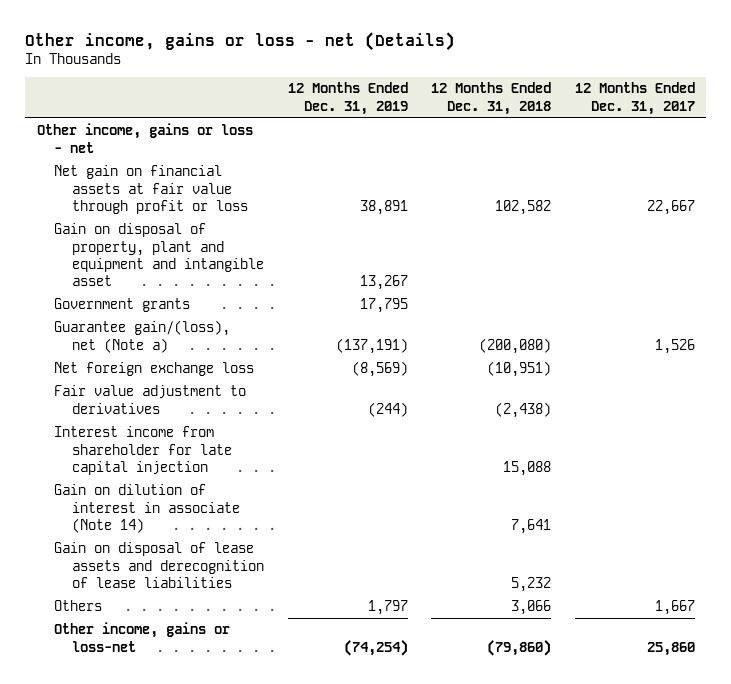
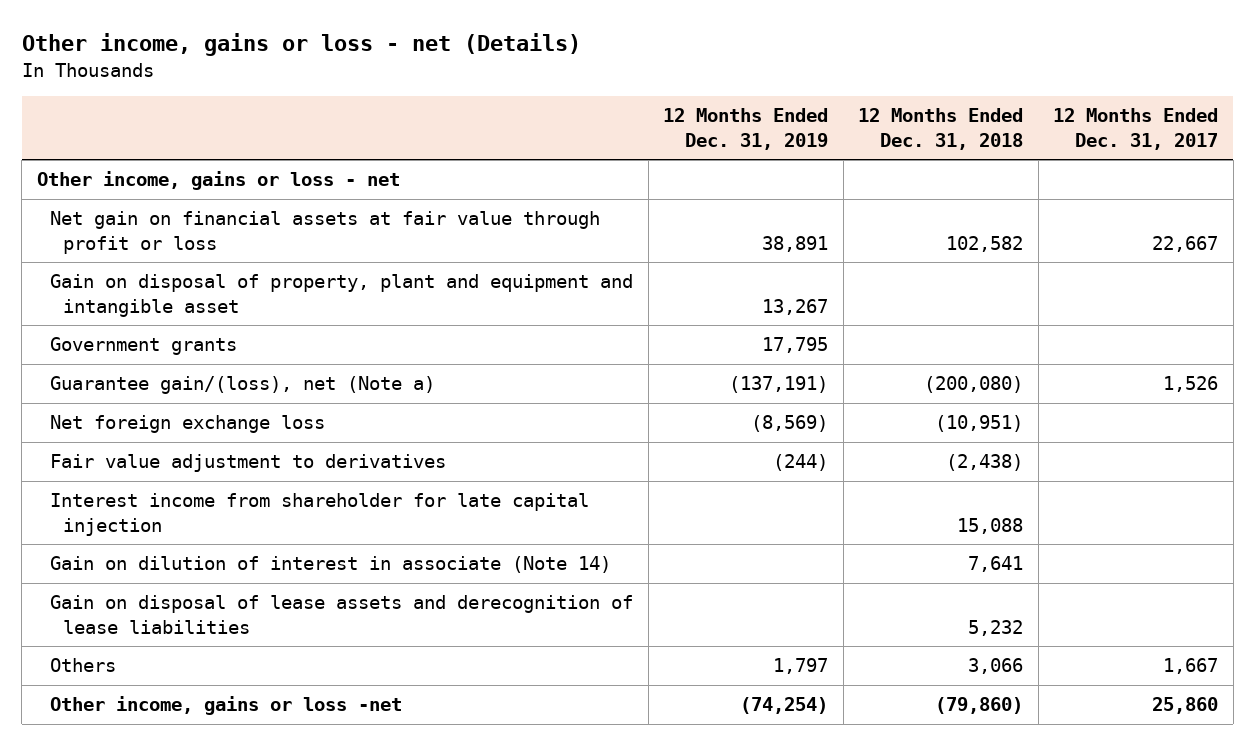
- Other income, gains or loss-net | (74,254) | (79,860) | 25,860
+ Other income, gains or loss -net | (74,254) | (79,860) | 25,860

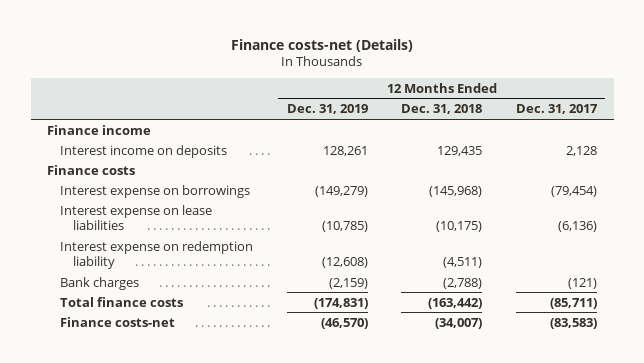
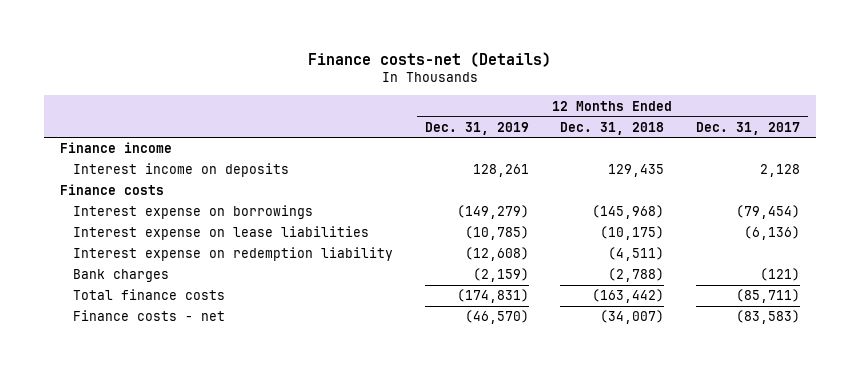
- Finance costs-net | (46,570) | (34,007) | (83,583)
+ Finance costs - net | (46,570) | (34,007) | (83,583)

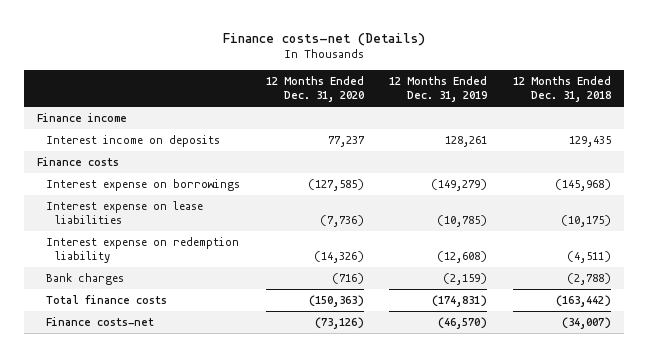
- | 12 Months Ended Dec. 31, 2019 | 12 Months Ended Dec. 31, 2018 | 12 Months Ended Dec. 31, 2017
+ | 12 Months Ended Dec. 31, 2020 | 12 Months Ended Dec. 31, 2019 | 12 Months Ended Dec. 31, 2018
- Finance costs - net | (46,570) | (34,007) | (83,583)
+ Finance costs-net | (73,126) | (46,570) | (34,007)

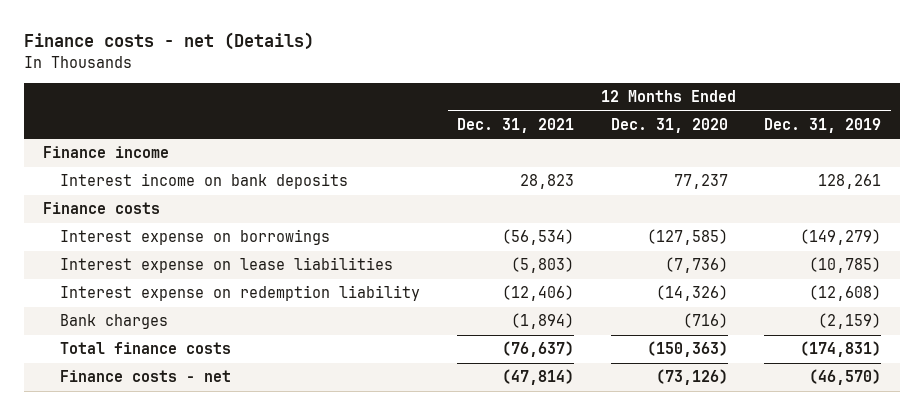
- Finance costs-net (Details)
+ Finance costs - net (Details)
- | 12 Months Ended Dec. 31, 2020 | 12 Months Ended Dec. 31, 2019 | 12 Months Ended Dec. 31, 2018
+ | 12 Months Ended Dec. 31, 2021 | 12 Months Ended Dec. 31, 2020 | 12 Months Ended Dec. 31, 2019
- Interest income on deposits | 77,237 | 128,261 | 129,435
+ Interest income on bank deposits | 28,823 | 77,237 | 128,261
- Finance costs-net | (73,126) | (46,570) | (34,007)
+ Finance costs - net | (47,814) | (73,126) | (46,570)

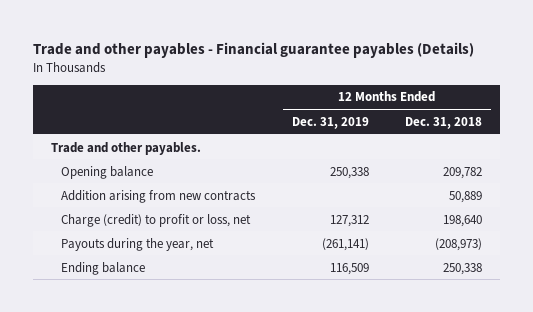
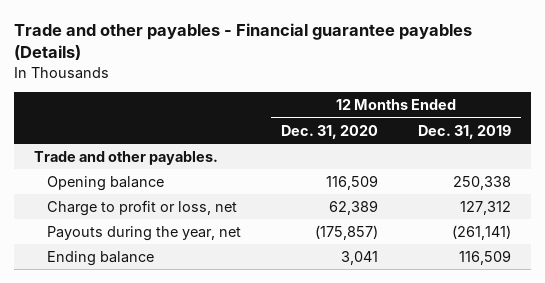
- | 12 Months Ended Dec. 31, 2019 | 12 Months Ended Dec. 31, 2018
+ | 12 Months Ended Dec. 31, 2020 | 12 Months Ended Dec. 31, 2019
- Addition arising from new contracts | | 50,889
- Charge (credit) to profit or loss, net | 127,312 | 198,640
+ Charge to profit or loss, net | 62,389 | 127,312

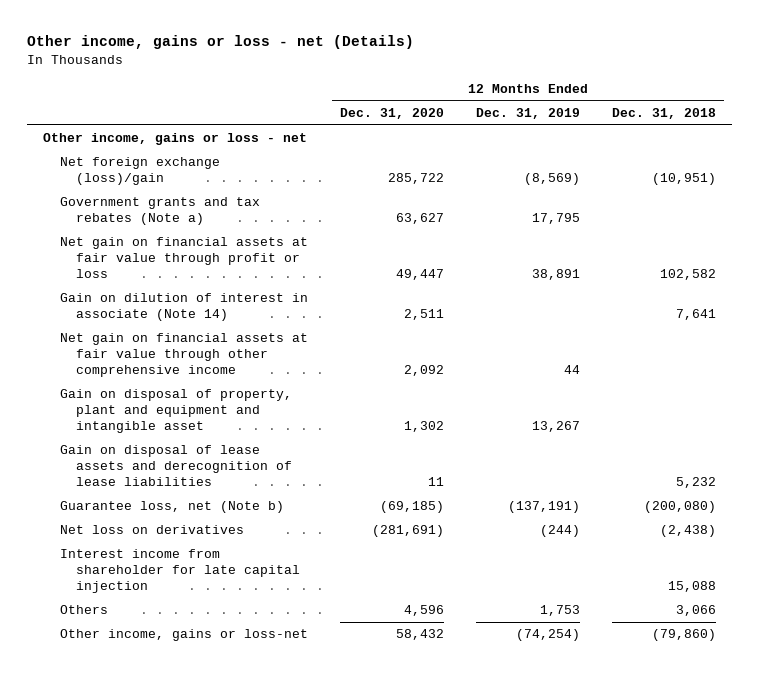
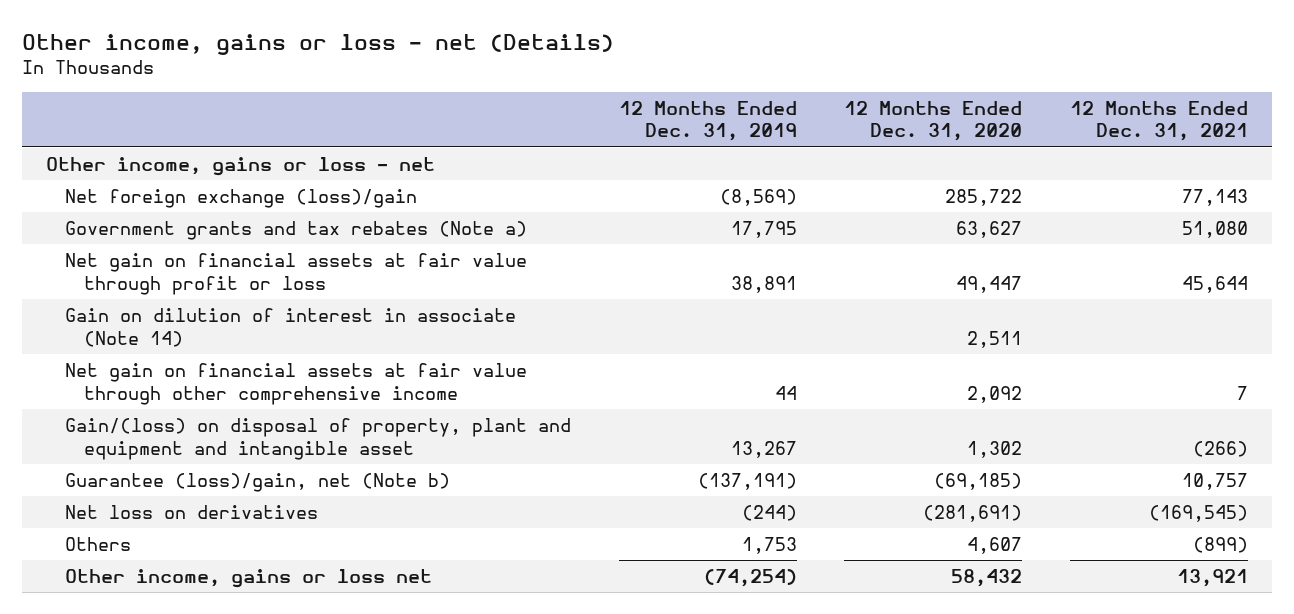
- | 12 Months Ended Dec. 31, 2020 | 12 Months Ended Dec. 31, 2019 | 12 Months Ended Dec. 31, 2018
+ | 12 Months Ended Dec. 31, 2019 | 12 Months Ended Dec. 31, 2020 | 12 Months Ended Dec. 31, 2021
- Gain on disposal of property, plant and equipment and intangible asset | 1,302 | 13,267 |
- Gain on disposal of lease assets and derecognition of lease liabilities | 11 | | 5,232
- Guarantee loss, net (Note b) | (69,185) | (137,191) | (200,080)
+ Gain/(loss) on disposal of property, plant and equipment and intangible asset | 13,267 | 1,302 | (266)
+ Guarantee (loss)/gain, net (Note b) | (137,191) | (69,185) | 10,757
- Interest income from shareholder for late capital injection | | | 15,088
- Others | 4,596 | 1,753 | 3,066
- Other income, gains or loss-net | 58,432 | (74,254) | (79,860)
+ Others | 1,753 | 4,607 | (899)
+ Other income, gains or loss net | (74,254) | 58,432 | 13,921

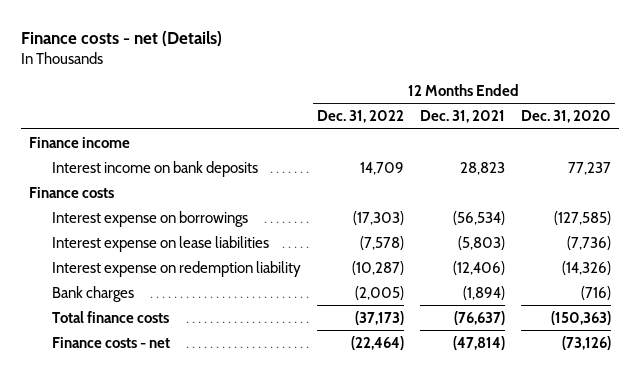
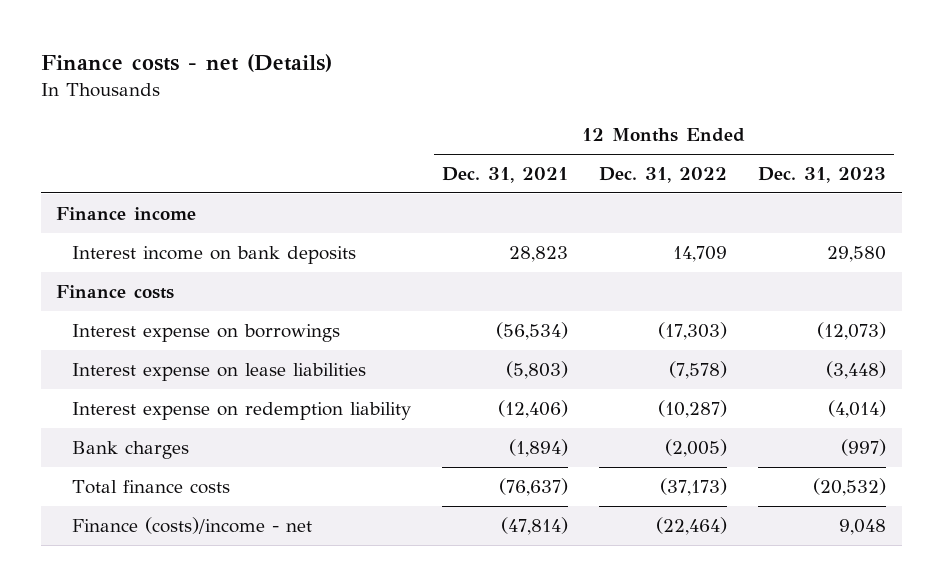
- | 12 Months Ended Dec. 31, 2022 | 12 Months Ended Dec. 31, 2021 | 12 Months Ended Dec. 31, 2020
+ | 12 Months Ended Dec. 31, 2021 | 12 Months Ended Dec. 31, 2022 | 12 Months Ended Dec. 31, 2023
- Finance costs - net | (22,464) | (47,814) | (73,126)
+ Finance (costs)/income - net | (47,814) | (22,464) | 9,048

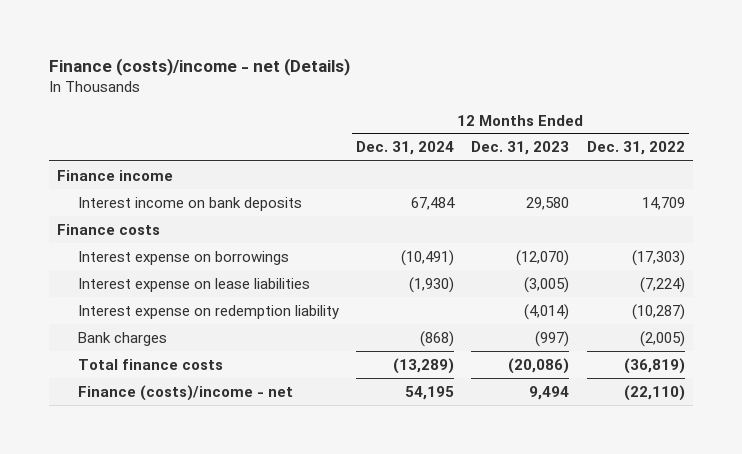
- Finance costs - net (Details)
+ Finance (costs)/income - net (Details)
- | 12 Months Ended Dec. 31, 2021 | 12 Months Ended Dec. 31, 2022 | 12 Months Ended Dec. 31, 2023
+ | 12 Months Ended Dec. 31, 2024 | 12 Months Ended Dec. 31, 2023 | 12 Months Ended Dec. 31, 2022
- Interest expense on borrowings | (56,534) | (17,303) | (12,073)
- Interest expense on lease liabilities | (5,803) | (7,578) | (3,448)
+ Interest expense on borrowings | (10,491) | (12,070) | (17,303)
+ Interest expense on lease liabilities | (1,930) | (3,005) | (7,224)
- Total finance costs | (76,637) | (37,173) | (20,532)
- Finance (costs)/income - net | (47,814) | (22,464) | 9,048
+ Total finance costs | (13,289) | (20,086) | (36,819)
+ Finance (costs)/income - net | 54,195 | 9,494 | (22,110)

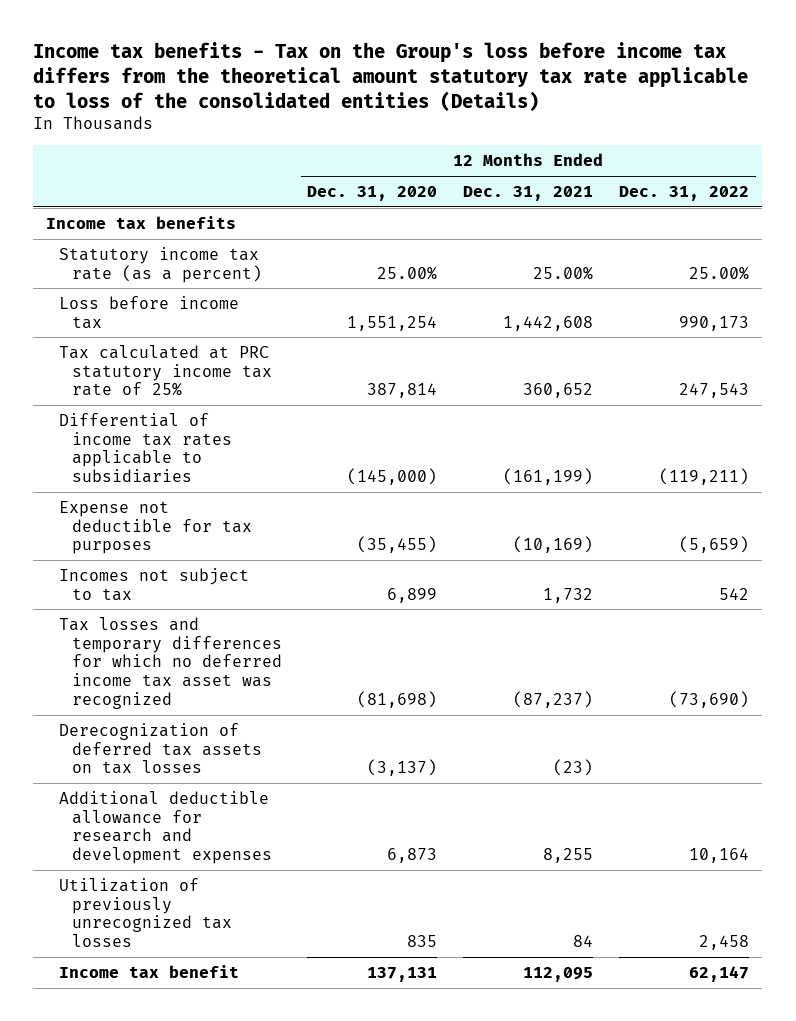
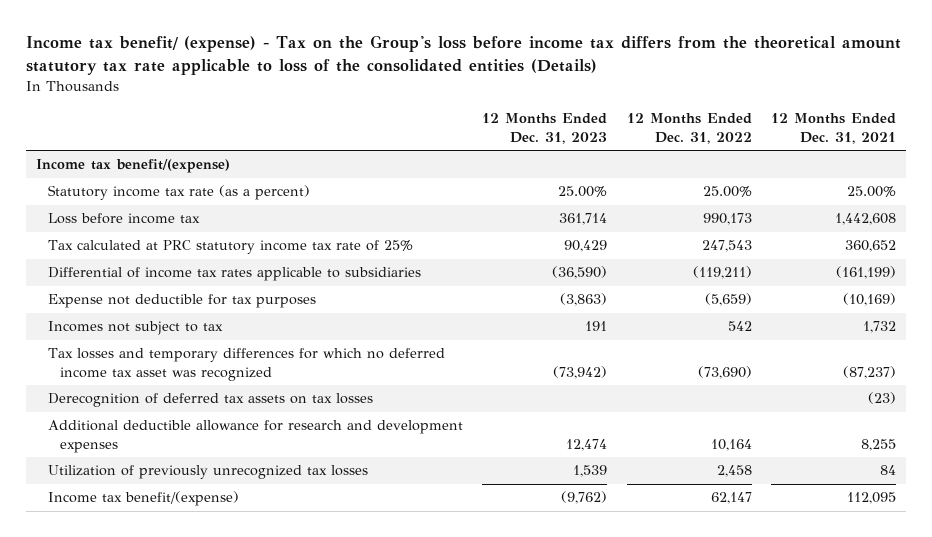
- Income tax benefits - Tax on the Group's loss before income tax differs from the theoretical amount statutory tax rate applicable to loss of the consolidated entities (Details)
+ Income tax benefit/ (expense) - Tax on the Group's loss before income tax differs from the theoretical amount statutory tax rate applicable to loss of the consolidated entities (Details)
- | 12 Months Ended Dec. 31, 2020 | 12 Months Ended Dec. 31, 2021 | 12 Months Ended Dec. 31, 2022
+ | 12 Months Ended Dec. 31, 2023 | 12 Months Ended Dec. 31, 2022 | 12 Months Ended Dec. 31, 2021
- Income tax benefits
+ Income tax benefit/(expense)
- Derecognization of deferred tax assets on tax losses | (3,137) | (23) |
+ Derecognition of deferred tax assets on tax losses | | | (23)
- Income tax benefit | 137,131 | 112,095 | 62,147
+ Income tax benefit/(expense) | (9,762) | 62,147 | 112,095

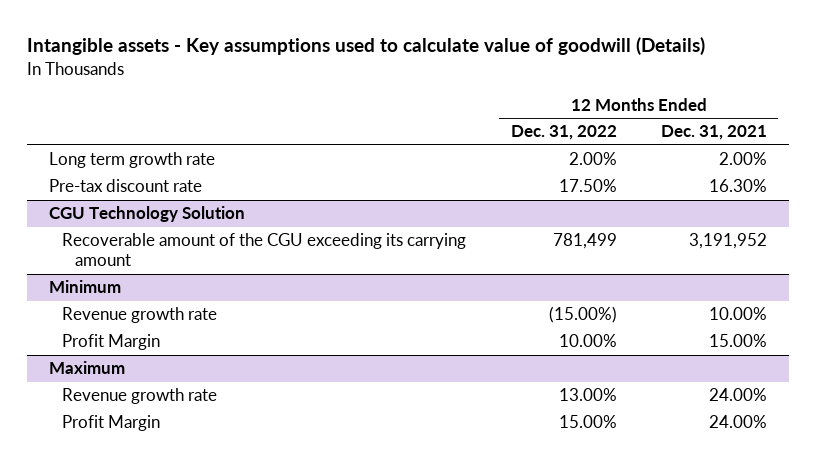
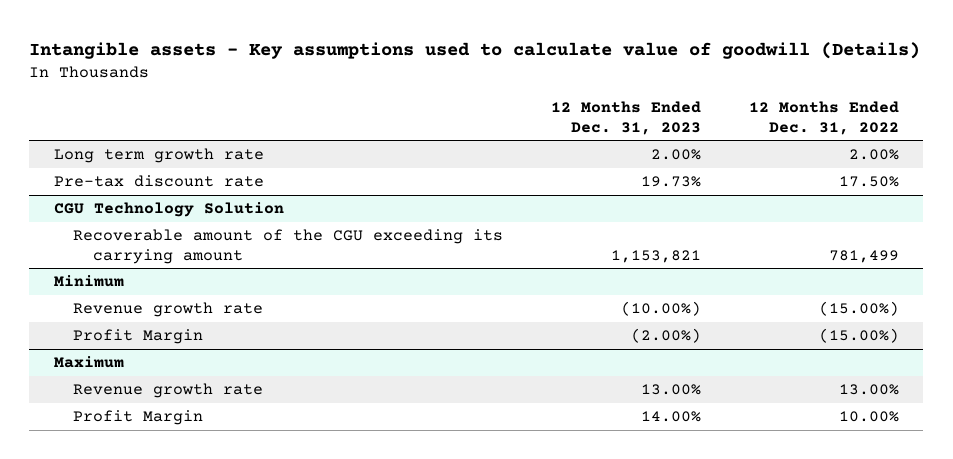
- | 12 Months Ended Dec. 31, 2022 | 12 Months Ended Dec. 31, 2021
+ | 12 Months Ended Dec. 31, 2023 | 12 Months Ended Dec. 31, 2022
@ Minimum
- Profit Margin | 10.00% | 15.00%
+ Profit Margin | (2.00%) | (15.00%)
@ Maximum
- Profit Margin | 15.00% | 24.00%
+ Profit Margin | 14.00% | 10.00%

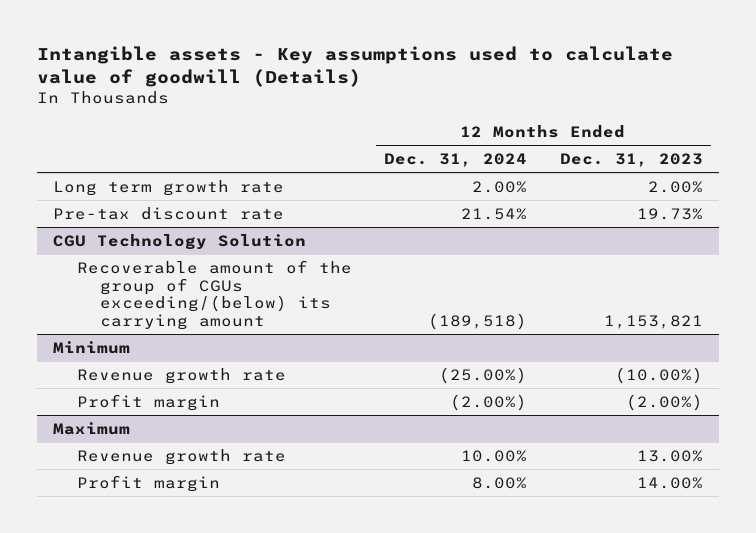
- | 12 Months Ended Dec. 31, 2023 | 12 Months Ended Dec. 31, 2022
+ | 12 Months Ended Dec. 31, 2024 | 12 Months Ended Dec. 31, 2023
@ CGU Technology Solution
- Recoverable amount of the CGU exceeding its carrying amount | 1,153,821 | 781,499
+ Recoverable amount of the group of CGUs exceeding/(below) its carrying amount | (189,518) | 1,153,821
@ Minimum
- Profit Margin | (2.00%) | (15.00%)
+ Profit margin | (2.00%) | (2.00%)
@ Maximum
- Profit Margin | 14.00% | 10.00%
+ Profit margin | 8.00% | 14.00%

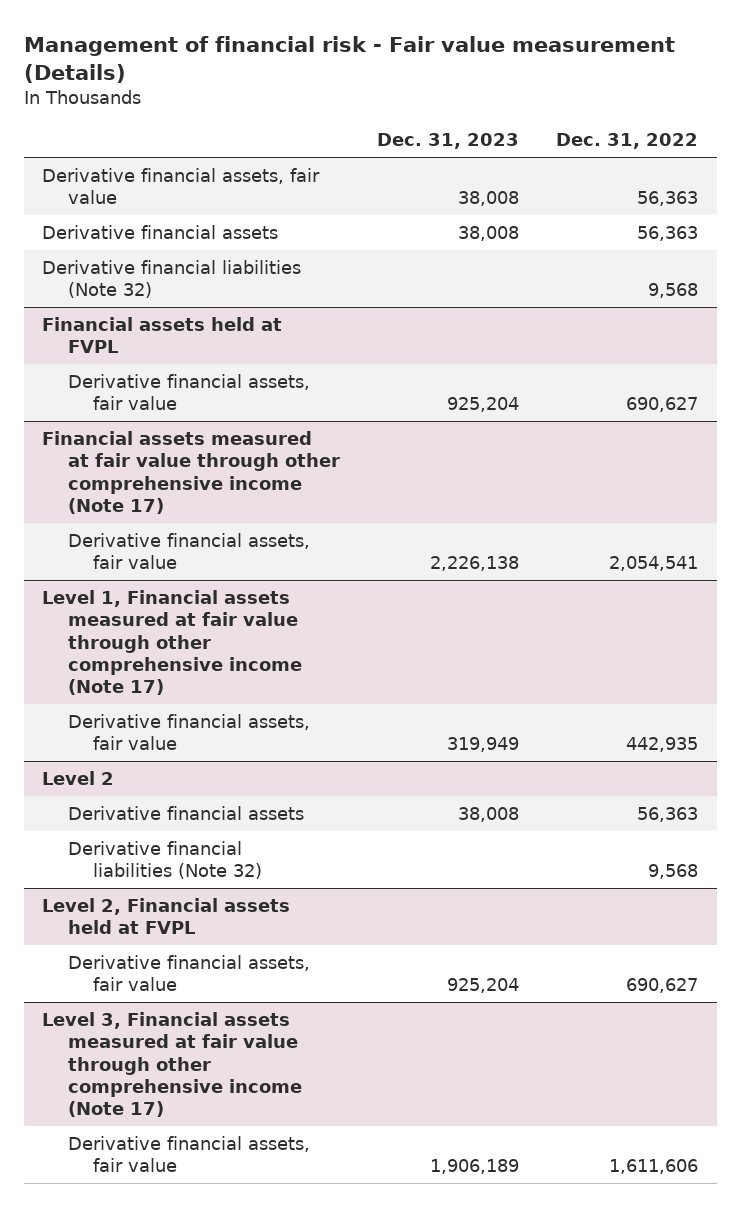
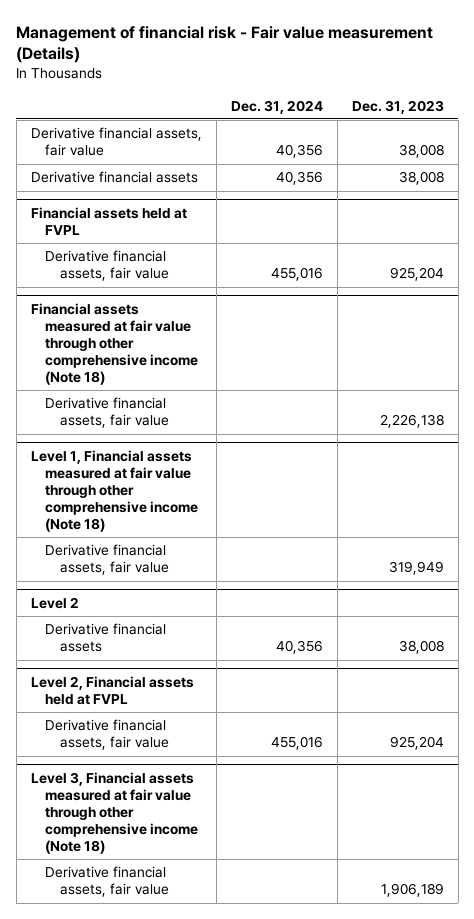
- | Dec. 31, 2023 | Dec. 31, 2022
+ | Dec. 31, 2024 | Dec. 31, 2023
- Derivative financial liabilities (Note 32) | | 9,568
- Financial assets measured at fair value through other comprehensive income (Note 17)
+ Financial assets measured at fair value through other comprehensive income (Note 18)
- Level 1, Financial assets measured at fair value through other comprehensive income (Note 17)
+ Level 1, Financial assets measured at fair value through other comprehensive income (Note 18)
@ Level 2
- Derivative financial liabilities (Note 32) | | 9,568
- Level 3, Financial assets measured at fair value through other comprehensive income (Note 17)
+ Level 3, Financial assets measured at fair value through other comprehensive income (Note 18)

